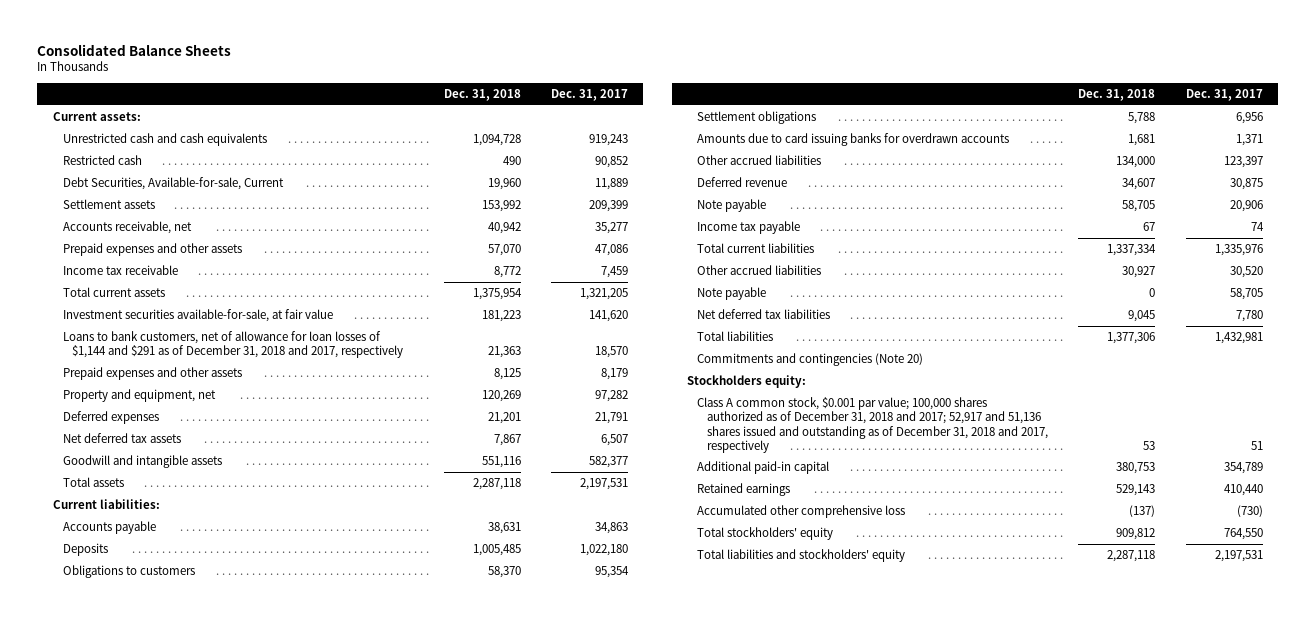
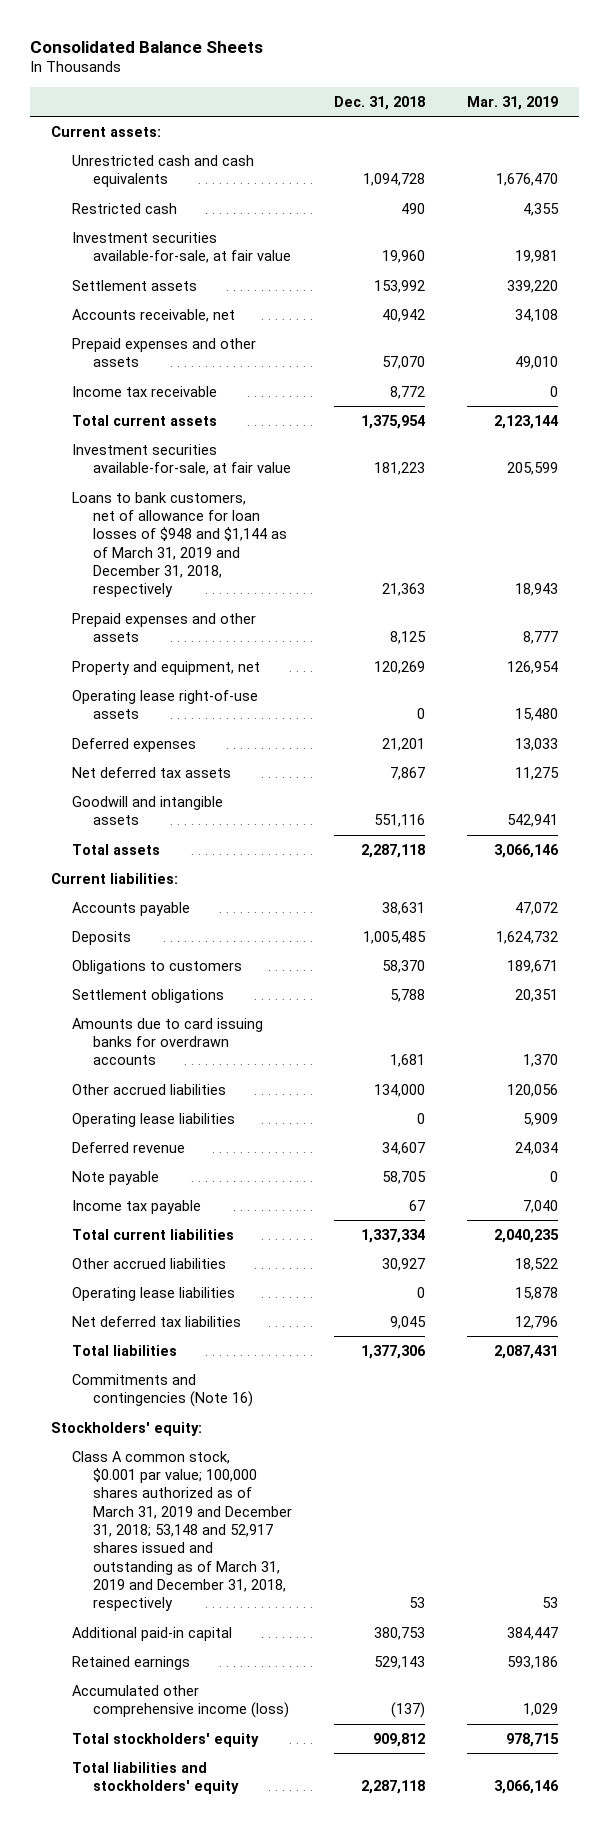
- | Dec. 31, 2018 | Dec. 31, 2017
+ | Dec. 31, 2018 | Mar. 31, 2019
- Debt Securities, Available-for-sale, Current | 19,960 | 11,889
+ Investment securities available-for-sale, at fair value | 19,960 | 19,981
- Loans to bank customers, net of allowance for loan losses of $1,144 and $291 as of December 31, 2018 and 2017, respectively | 21,363 | 18,570
+ Loans to bank customers, net of allowance for loan losses of $948 and $1,144 as of March 31, 2019 and December 31, 2018, respectively | 21,363 | 18,943
+ Operating lease right-of-use assets | 0 | 15,480
+ Operating lease liabilities | 0 | 5,909
- Note payable | 0 | 58,705
+ Operating lease liabilities | 0 | 15,878
- Commitments and contingencies (Note 20)
- Stockholders equity:
- Class A common stock, $0.001 par value; 100,000 shares authorized as of December 31, 2018 and 2017; 52,917 and 51,136 shares issued and outstanding as of December 31, 2018 and 2017, respectively | 53 | 51
+ Commitments and contingencies (Note 16)
+ Stockholders' equity:
+ Class A common stock, $0.001 par value; 100,000 shares authorized as of March 31, 2019 and December 31, 2018; 53,148 and 52,917 shares issued and outstanding as of March 31, 2019 and December 31, 2018, respectively | 53 | 53
- Accumulated other comprehensive loss | (137) | (730)
+ Accumulated other comprehensive income (loss) | (137) | 1,029

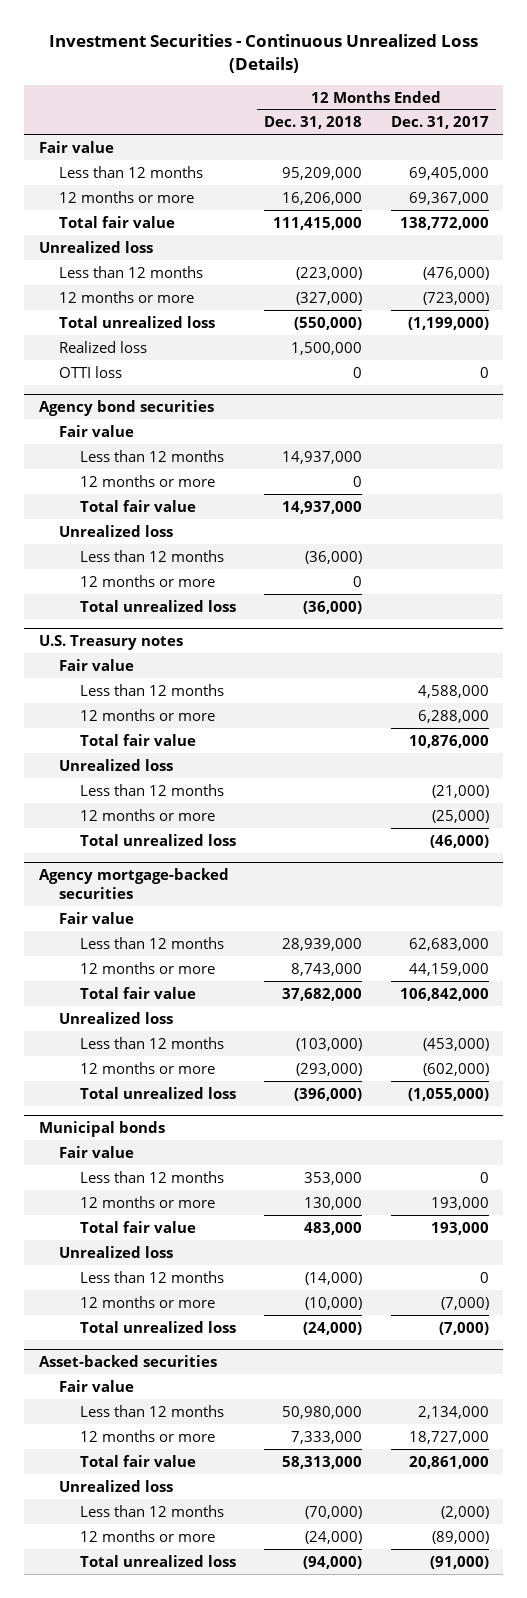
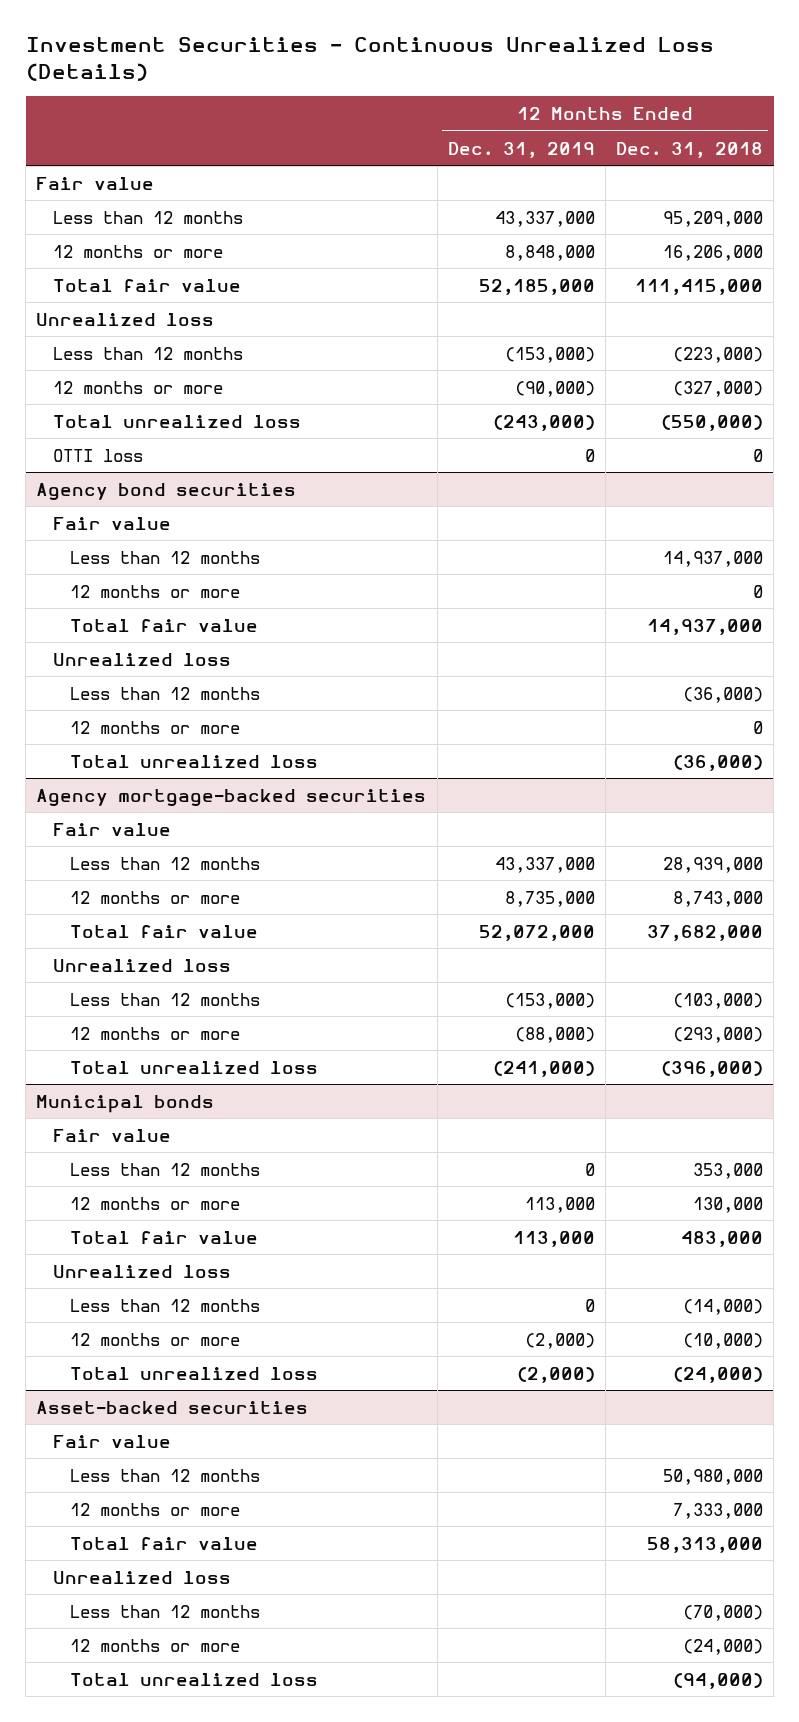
- | 12 Months Ended Dec. 31, 2018 | 12 Months Ended Dec. 31, 2017
+ | 12 Months Ended Dec. 31, 2019 | 12 Months Ended Dec. 31, 2018
- Realized loss | 1,500,000 |
- U.S. Treasury notes
- Fair value
- Less than 12 months | | 4,588,000
- 12 months or more | | 6,288,000
- Total fair value | | 10,876,000
- Unrealized loss
- Less than 12 months | | (21,000)
- 12 months or more | | (25,000)
- Total unrealized loss | | (46,000)

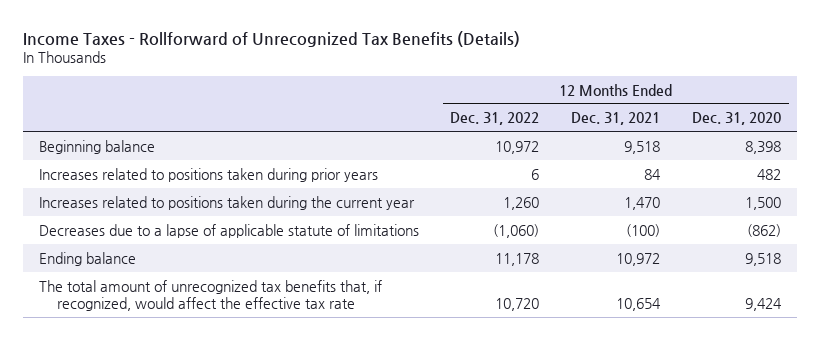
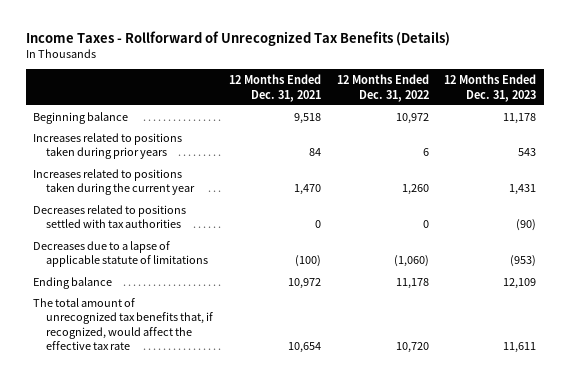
- | 12 Months Ended Dec. 31, 2022 | 12 Months Ended Dec. 31, 2021 | 12 Months Ended Dec. 31, 2020
+ | 12 Months Ended Dec. 31, 2021 | 12 Months Ended Dec. 31, 2022 | 12 Months Ended Dec. 31, 2023
+ Decreases related to positions settled with tax authorities | 0 | 0 | (90)

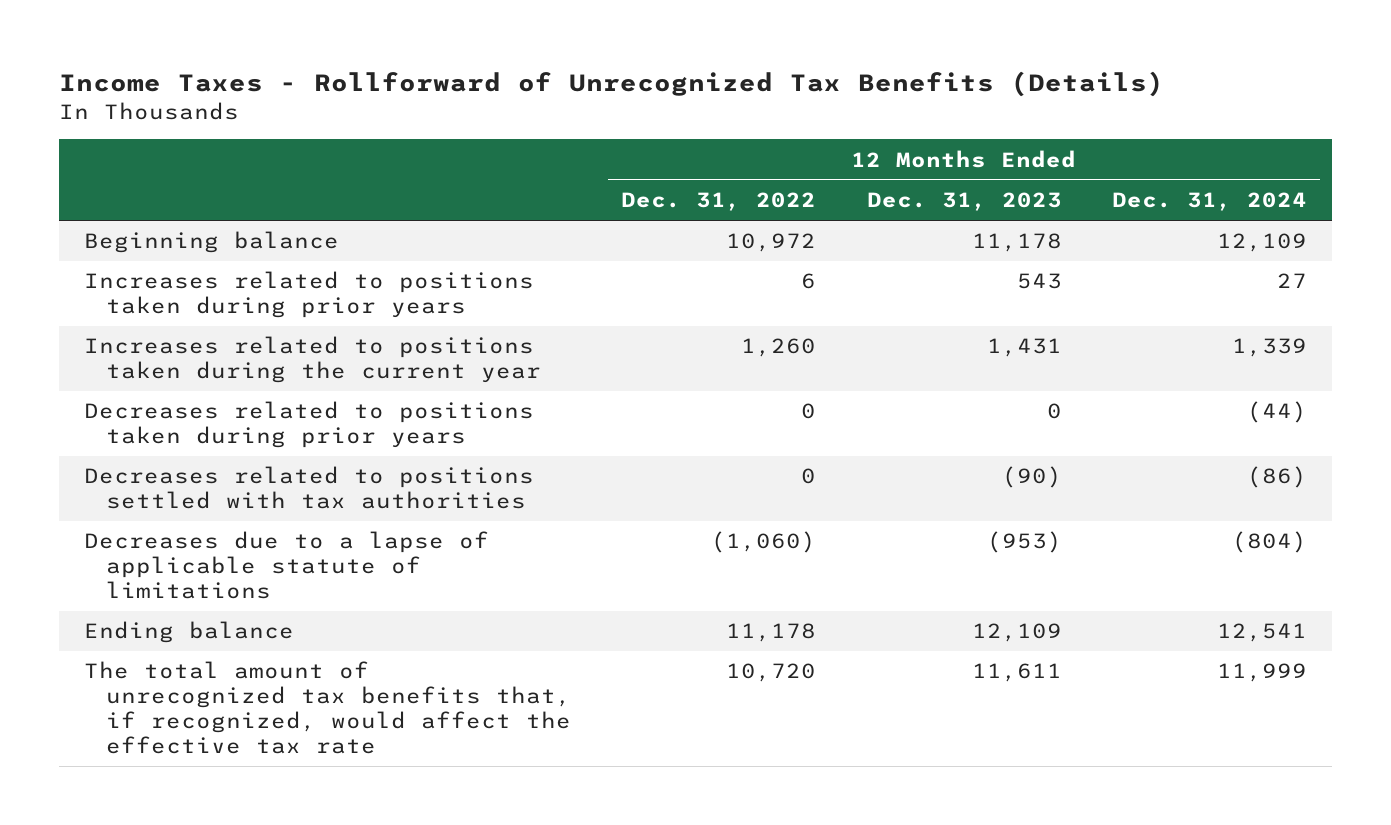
- | 12 Months Ended Dec. 31, 2021 | 12 Months Ended Dec. 31, 2022 | 12 Months Ended Dec. 31, 2023
+ | 12 Months Ended Dec. 31, 2022 | 12 Months Ended Dec. 31, 2023 | 12 Months Ended Dec. 31, 2024
+ Decreases related to positions taken during prior years | 0 | 0 | (44)

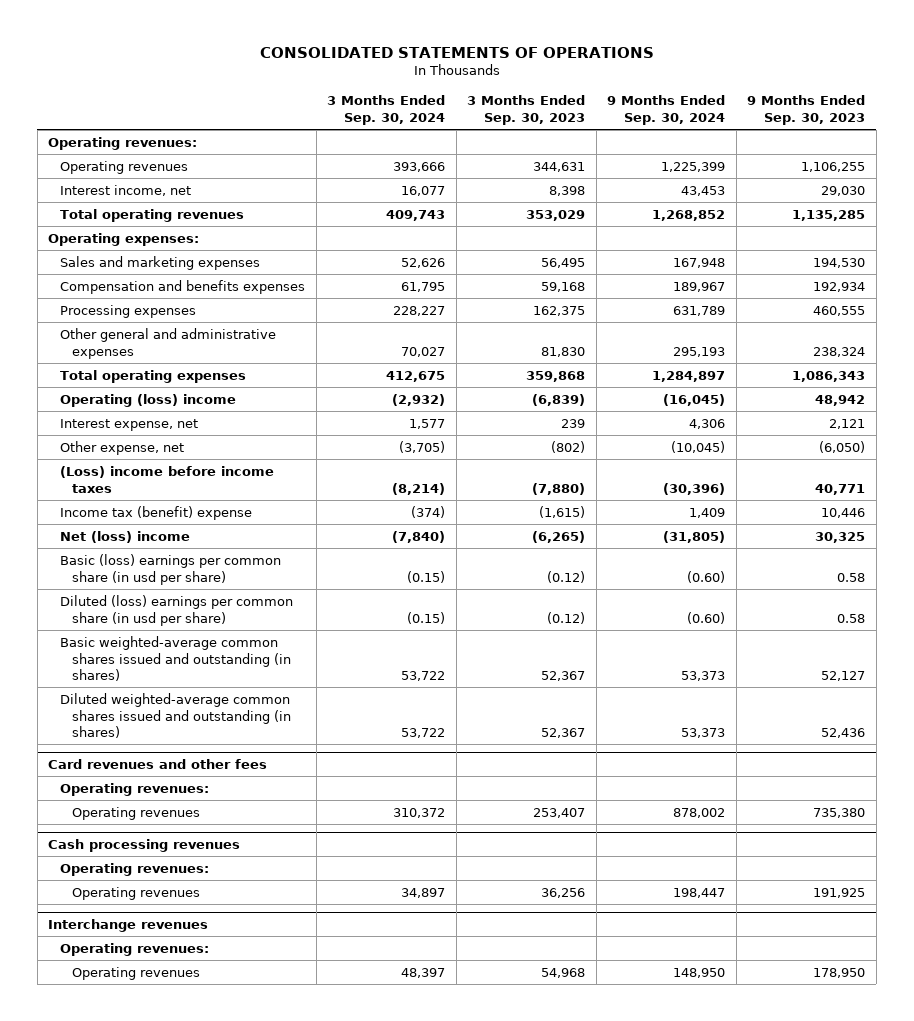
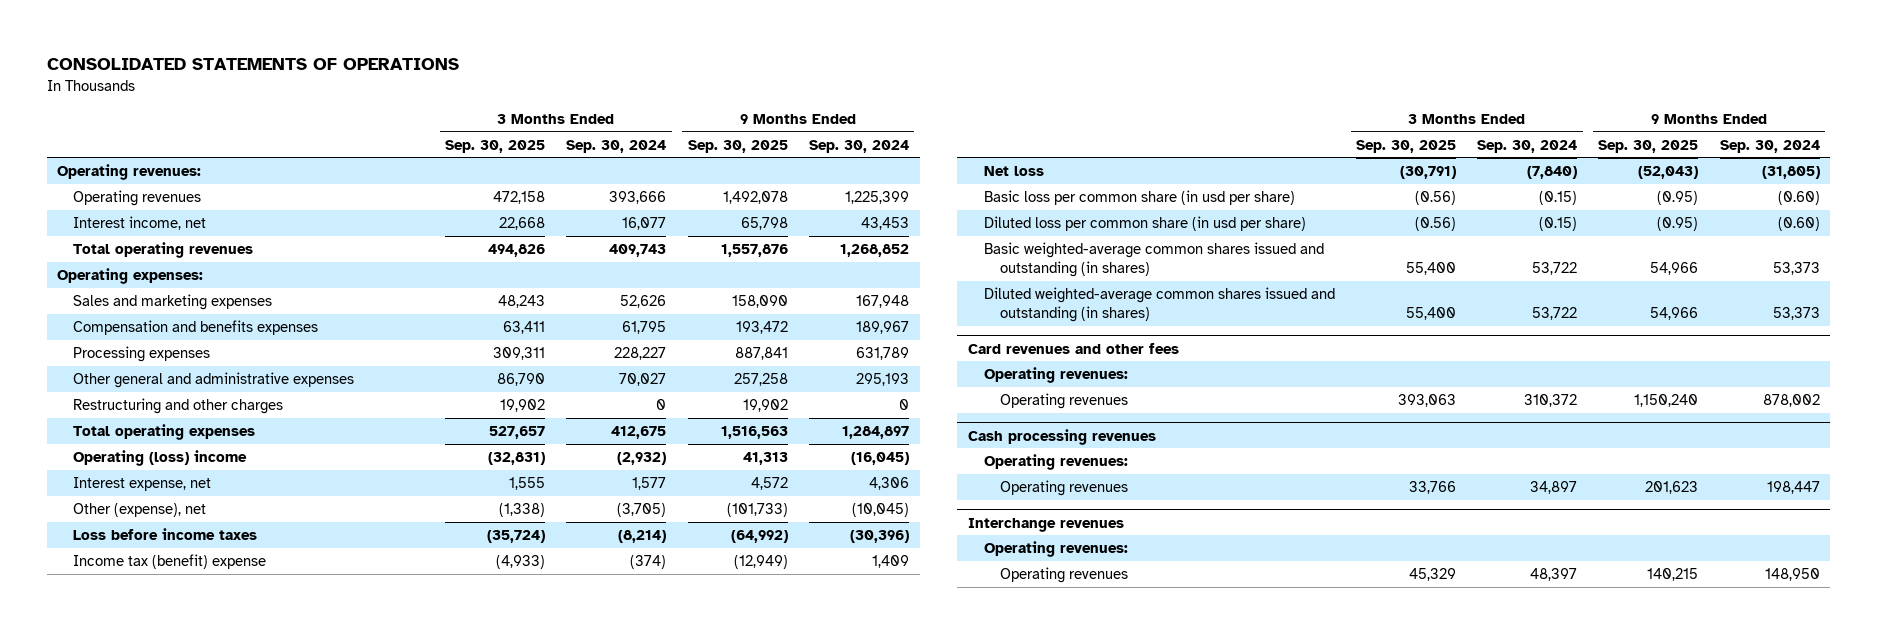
- | 3 Months Ended Sep. 30, 2024 | 3 Months Ended Sep. 30, 2023 | 9 Months Ended Sep. 30, 2024 | 9 Months Ended Sep. 30, 2023
+ | 3 Months Ended Sep. 30, 2025 | 3 Months Ended Sep. 30, 2024 | 9 Months Ended Sep. 30, 2025 | 9 Months Ended Sep. 30, 2024
+ Restructuring and other charges | 19,902 | 0 | 19,902 | 0
- Other expense, net | (3,705) | (802) | (10,045) | (6,050)
- (Loss) income before income taxes | (8,214) | (7,880) | (30,396) | 40,771
+ Other (expense), net | (1,338) | (3,705) | (101,733) | (10,045)
+ Loss before income taxes | (35,724) | (8,214) | (64,992) | (30,396)
- Net (loss) income | (7,840) | (6,265) | (31,805) | 30,325
- Basic (loss) earnings per common share (in usd per share) | (0.15) | (0.12) | (0.60) | 0.58
- Diluted (loss) earnings per common share (in usd per share) | (0.15) | (0.12) | (0.60) | 0.58
+ Net loss | (30,791) | (7,840) | (52,043) | (31,805)
+ Basic loss per common share (in usd per share) | (0.56) | (0.15) | (0.95) | (0.60)
+ Diluted loss per common share (in usd per share) | (0.56) | (0.15) | (0.95) | (0.60)

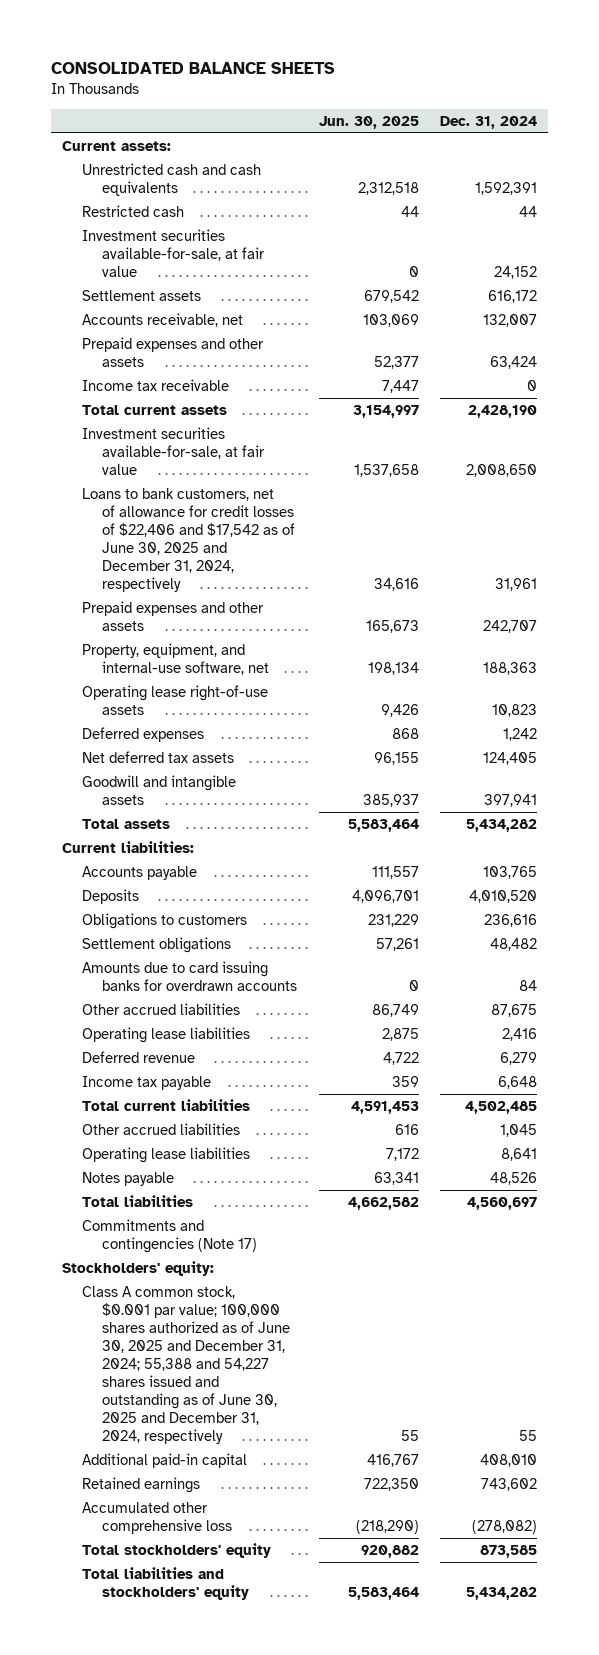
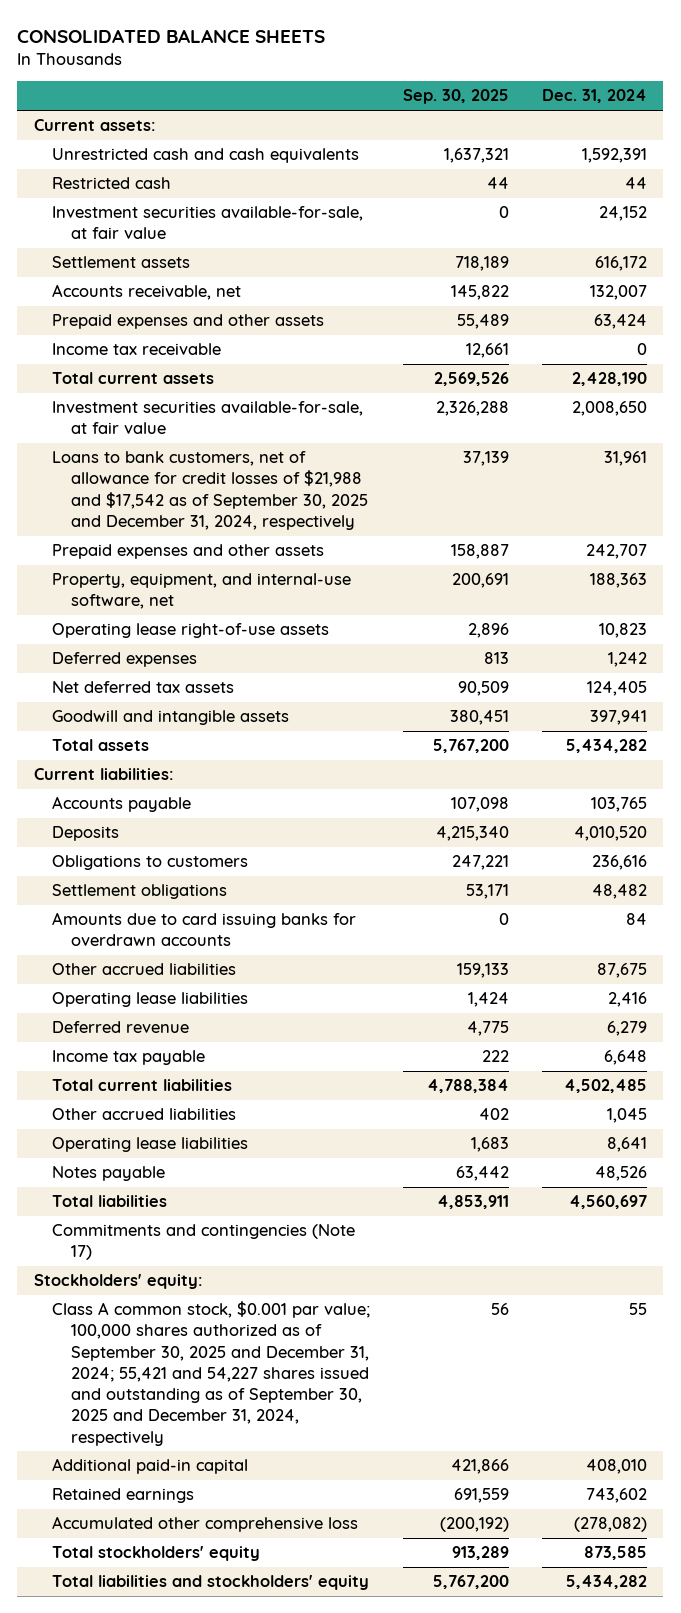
- | Jun. 30, 2025 | Dec. 31, 2024
+ | Sep. 30, 2025 | Dec. 31, 2024
- Loans to bank customers, net of allowance for credit losses of $22,406 and $17,542 as of June 30, 2025 and December 31, 2024, respectively | 34,616 | 31,961
+ Loans to bank customers, net of allowance for credit losses of $21,988 and $17,542 as of September 30, 2025 and December 31, 2024, respectively | 37,139 | 31,961
- Class A common stock, $0.001 par value; 100,000 shares authorized as of June 30, 2025 and December 31, 2024; 55,388 and 54,227 shares issued and outstanding as of June 30, 2025 and December 31, 2024, respectively | 55 | 55
+ Class A common stock, $0.001 par value; 100,000 shares authorized as of September 30, 2025 and December 31, 2024; 55,421 and 54,227 shares issued and outstanding as of September 30, 2025 and December 31, 2024, respectively | 56 | 55

